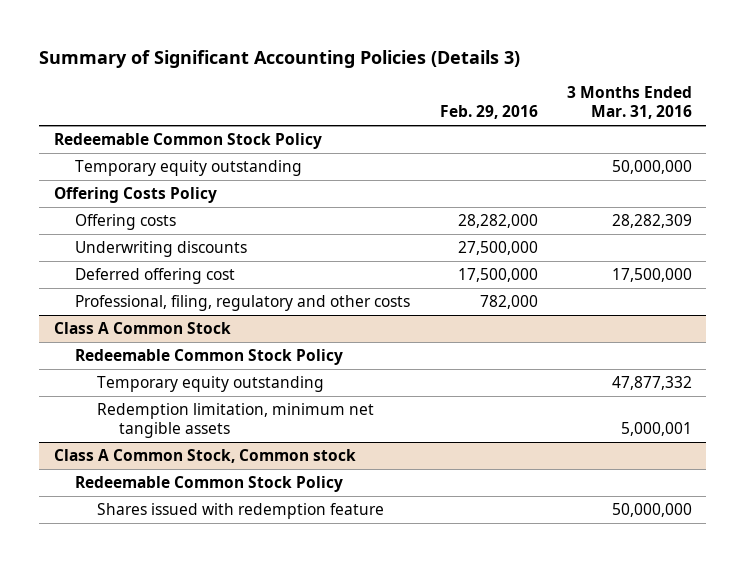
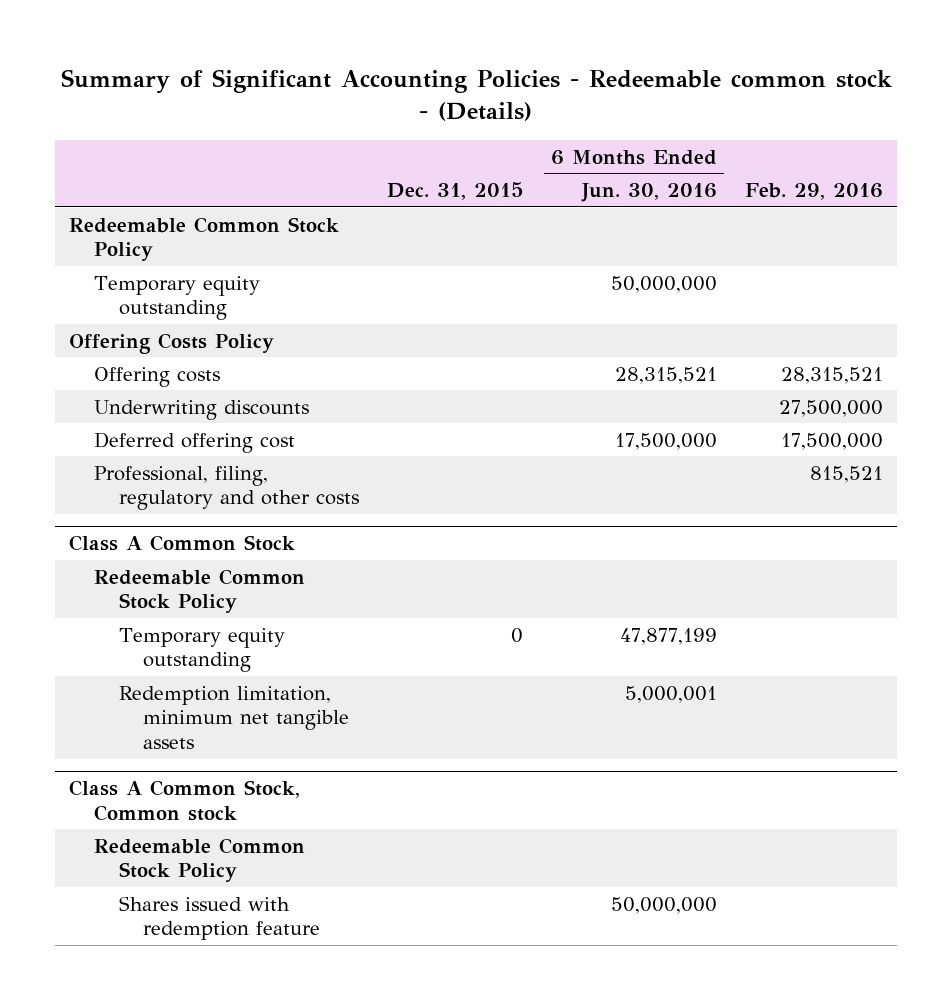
- Summary of Significant Accounting Policies (Details 3)
+ Summary of Significant Accounting Policies - Redeemable common stock - (Details)
- | Feb. 29, 2016 | 3 Months Ended Mar. 31, 2016
+ | Dec. 31, 2015 | 6 Months Ended Jun. 30, 2016 | Feb. 29, 2016
- Offering costs | 28,282,000 | 28,282,309
+ Offering costs | | 28,315,521 | 28,315,521
- Professional, filing, regulatory and other costs | 782,000 |
+ Professional, filing, regulatory and other costs | | | 815,521

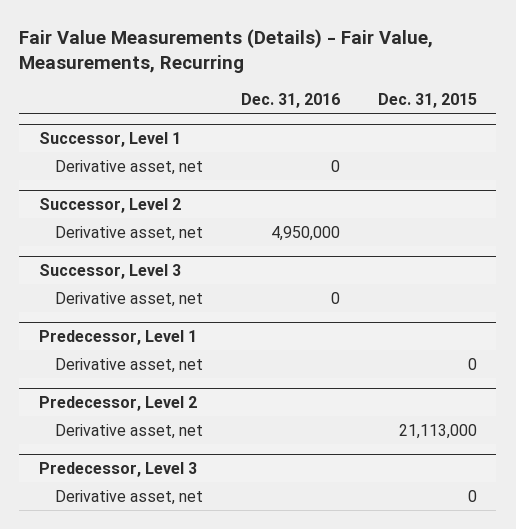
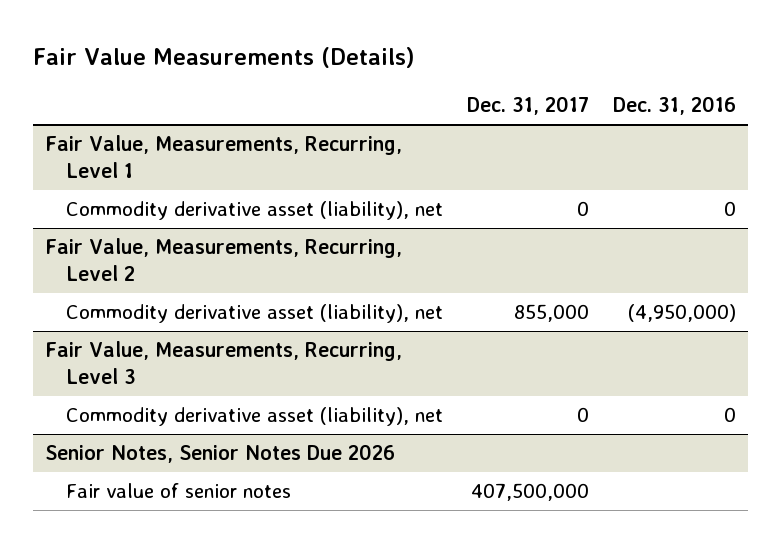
- Fair Value Measurements (Details) - Fair Value, Measurements, Recurring
+ Fair Value Measurements (Details)
- | Dec. 31, 2016 | Dec. 31, 2015
+ | Dec. 31, 2017 | Dec. 31, 2016
- Successor, Level 1
- Derivative asset, net | 0 |
- Successor, Level 2
- Derivative asset, net | 4,950,000 |
- Successor, Level 3
- Derivative asset, net | 0 |
- Predecessor, Level 1
- Derivative asset, net | | 0
- Predecessor, Level 2
- Derivative asset, net | | 21,113,000
- Predecessor, Level 3
- Derivative asset, net | | 0
+ Fair Value, Measurements, Recurring, Level 1
+ Commodity derivative asset (liability), net | 0 | 0
+ Fair Value, Measurements, Recurring, Level 2
+ Commodity derivative asset (liability), net | 855,000 | (4,950,000)
+ Fair Value, Measurements, Recurring, Level 3
+ Commodity derivative asset (liability), net | 0 | 0
+ Senior Notes, Senior Notes Due 2026
+ Fair value of senior notes | 407,500,000 |

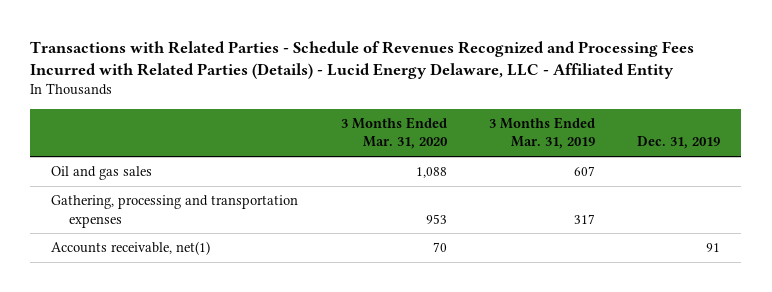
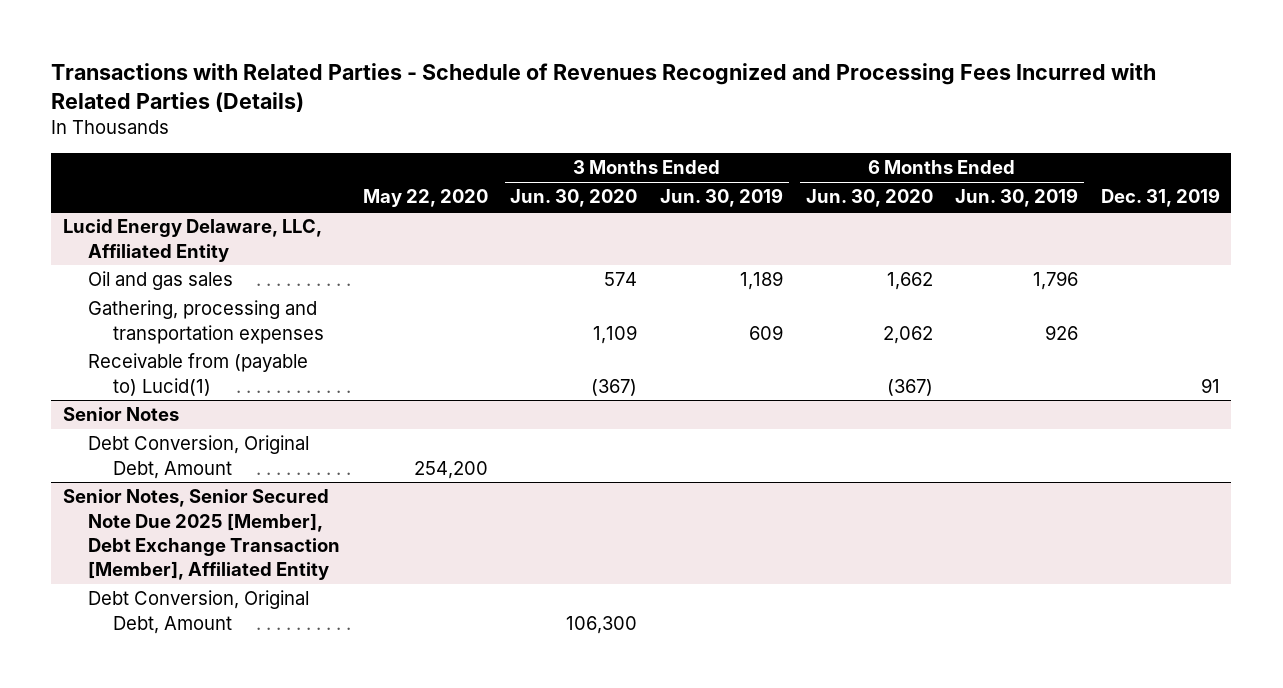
- Transactions with Related Parties - Schedule of Revenues Recognized and Processing Fees Incurred with Related Parties (Details) - Lucid Energy Delaware, LLC - Affiliated Entity
+ Transactions with Related Parties - Schedule of Revenues Recognized and Processing Fees Incurred with Related Parties (Details)
- | 3 Months Ended Mar. 31, 2020 | 3 Months Ended Mar. 31, 2019 | Dec. 31, 2019
+ | May 22, 2020 | 3 Months Ended Jun. 30, 2020 | 3 Months Ended Jun. 30, 2019 | 6 Months Ended Jun. 30, 2020 | 6 Months Ended Jun. 30, 2019 | Dec. 31, 2019
- Oil and gas sales | 1,088 | 607 |
- Gathering, processing and transportation expenses | 953 | 317 |
- Accounts receivable, net(1) | 70 | | 91
+ Lucid Energy Delaware, LLC, Affiliated Entity
+ Oil and gas sales | | 574 | 1,189 | 1,662 | 1,796 |
+ Gathering, processing and transportation expenses | | 1,109 | 609 | 2,062 | 926 |
+ Receivable from (payable to) Lucid(1) | | (367) | | (367) | | 91
+ Senior Notes
+ Debt Conversion, Original Debt, Amount | 254,200 | | | | |
+ Senior Notes, Senior Secured Note Due 2025 [Member], Debt Exchange Transaction [Member], Affiliated Entity
+ Debt Conversion, Original Debt, Amount | | 106,300 | | | |

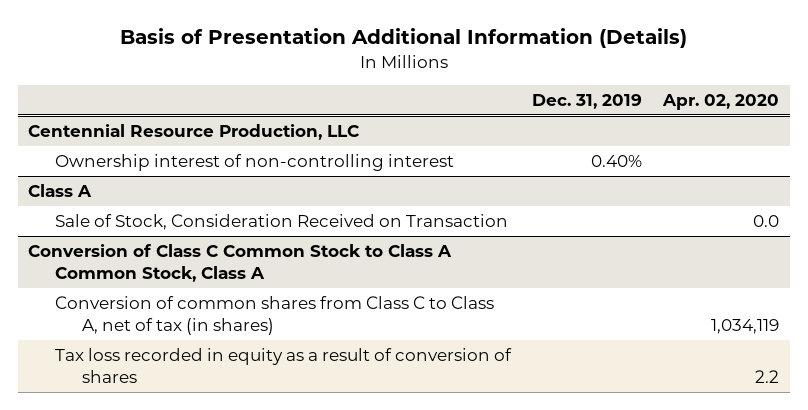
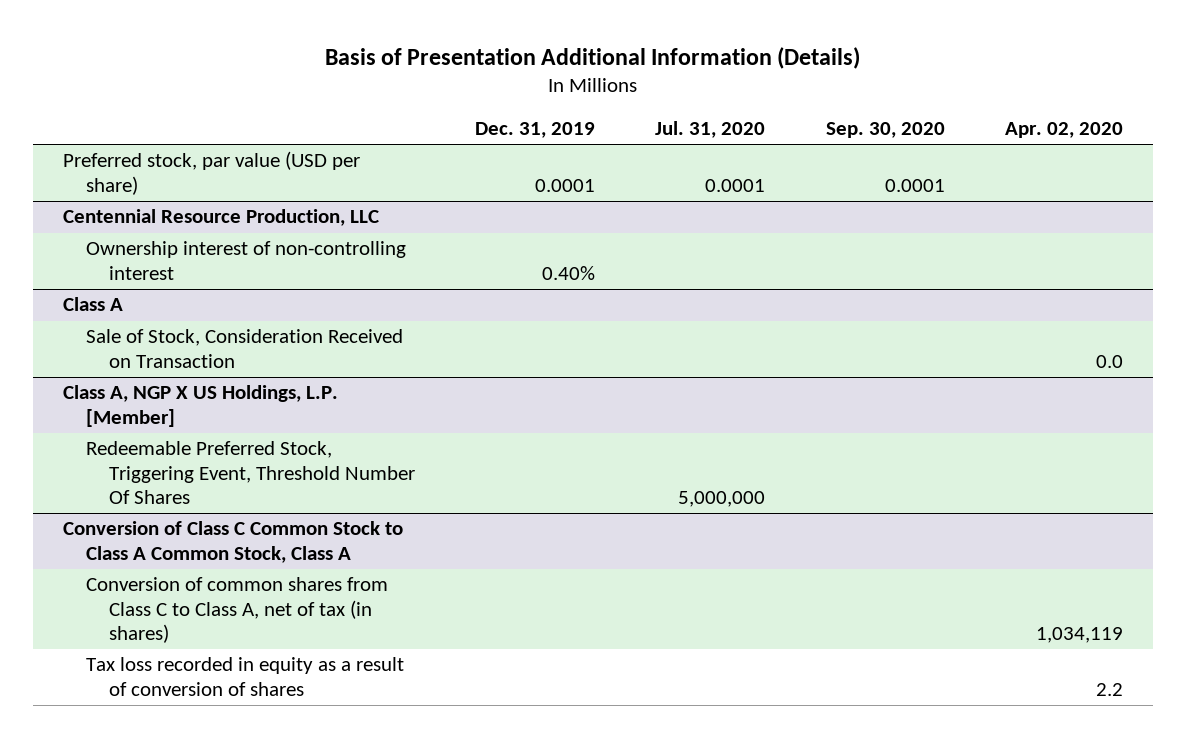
- | Dec. 31, 2019 | Apr. 02, 2020
+ | Dec. 31, 2019 | Jul. 31, 2020 | Sep. 30, 2020 | Apr. 02, 2020
+ Preferred stock, par value (USD per share) | 0.0001 | 0.0001 | 0.0001 |
+ Class A, NGP X US Holdings, L.P. [Member]
+ Redeemable Preferred Stock, Triggering Event, Threshold Number Of Shares | | 5,000,000 | |

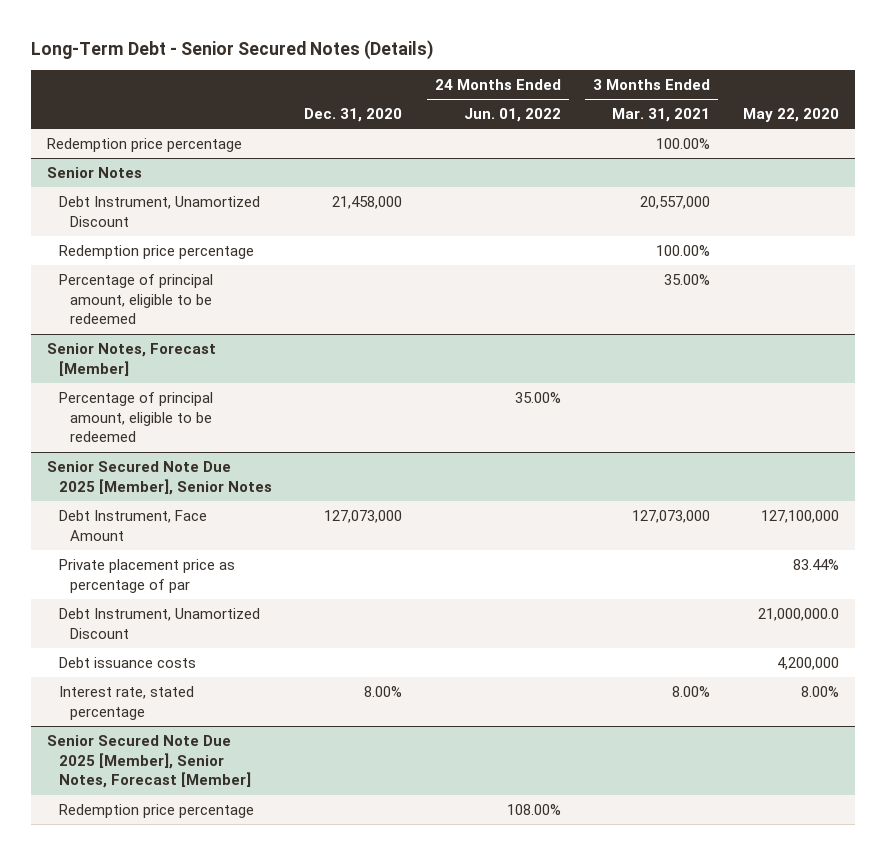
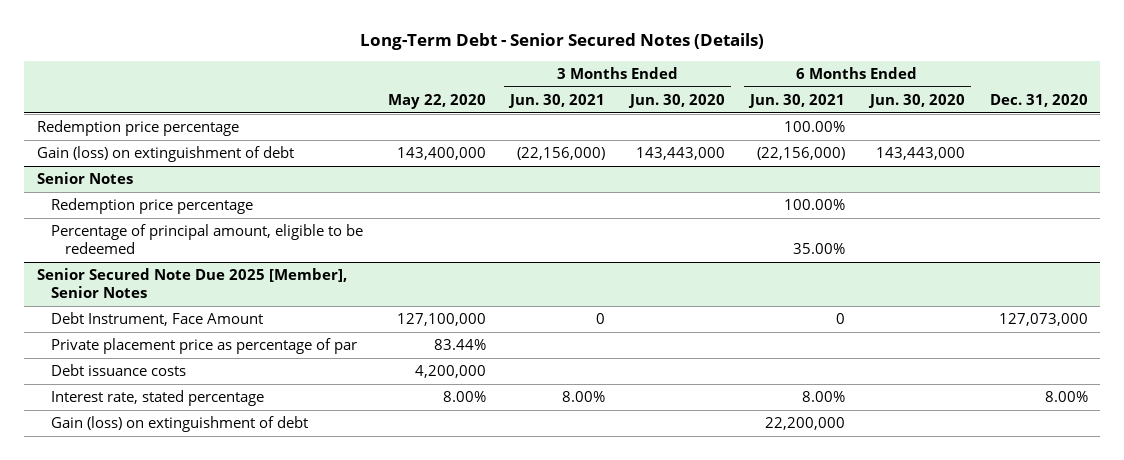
- | Dec. 31, 2020 | 24 Months Ended Jun. 01, 2022 | 3 Months Ended Mar. 31, 2021 | May 22, 2020
+ | May 22, 2020 | 3 Months Ended Jun. 30, 2021 | 3 Months Ended Jun. 30, 2020 | 6 Months Ended Jun. 30, 2021 | 6 Months Ended Jun. 30, 2020 | Dec. 31, 2020
+ Gain (loss) on extinguishment of debt | 143,400,000 | (22,156,000) | 143,443,000 | (22,156,000) | 143,443,000 |
@ Senior Notes
- Debt Instrument, Unamortized Discount | 21,458,000 | | 20,557,000 |
- Senior Notes, Forecast [Member]
- Percentage of principal amount, eligible to be redeemed | | 35.00% | |
@ Senior Secured Note Due 2025 [Member], Senior Notes
- Debt Instrument, Unamortized Discount | | | | 21,000,000.0
- Senior Secured Note Due 2025 [Member], Senior Notes, Forecast [Member]
- Redemption price percentage | | 108.00% | |
@ Senior Secured Note Due 2025 [Member], Senior Notes
+ Gain (loss) on extinguishment of debt | | | | 22,200,000 | |

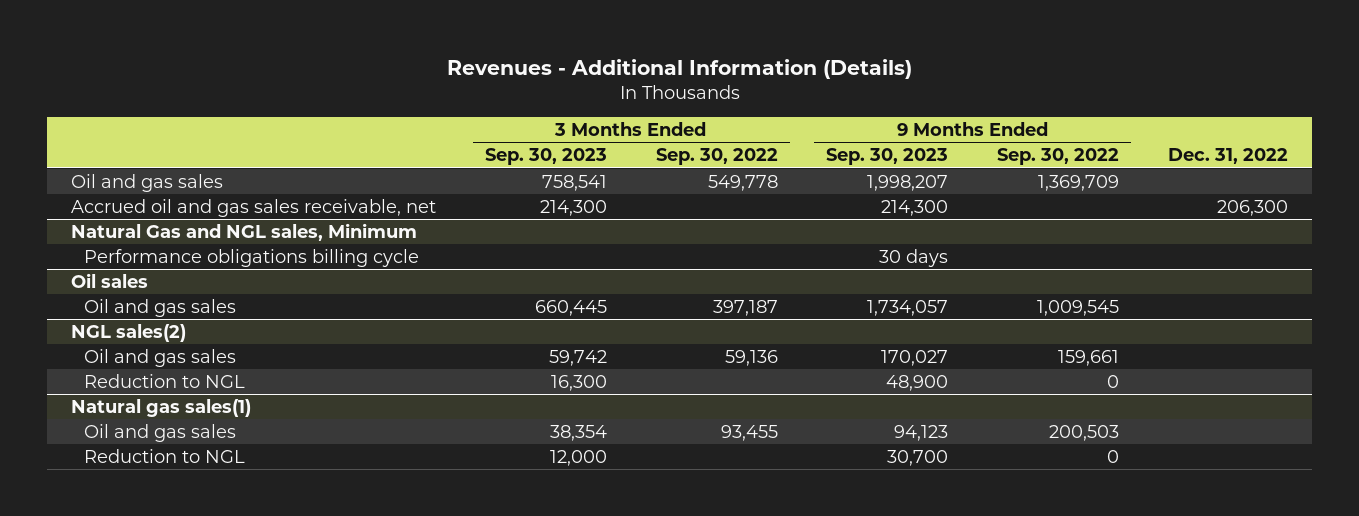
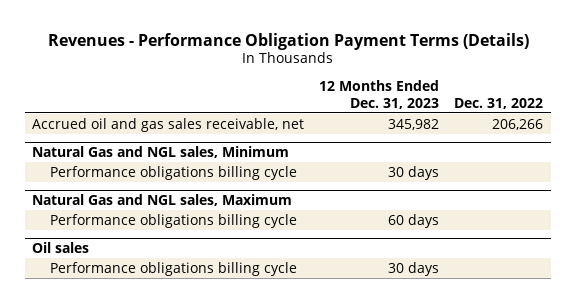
- Revenues - Additional Information (Details)
+ Revenues - Performance Obligation Payment Terms (Details)
- | 3 Months Ended Sep. 30, 2023 | 3 Months Ended Sep. 30, 2022 | 9 Months Ended Sep. 30, 2023 | 9 Months Ended Sep. 30, 2022 | Dec. 31, 2022
+ | 12 Months Ended Dec. 31, 2023 | Dec. 31, 2022
- Oil and gas sales | 758,541 | 549,778 | 1,998,207 | 1,369,709 |
- Accrued oil and gas sales receivable, net | 214,300 | | 214,300 | | 206,300
+ Accrued oil and gas sales receivable, net | 345,982 | 206,266
+ Natural Gas and NGL sales, Maximum
+ Performance obligations billing cycle | 60 days |
@ Oil sales
- Oil and gas sales | 660,445 | 397,187 | 1,734,057 | 1,009,545 |
- NGL sales(2)
- Oil and gas sales | 59,742 | 59,136 | 170,027 | 159,661 |
- Reduction to NGL | 16,300 | | 48,900 | 0 |
- Natural gas sales(1)
- Oil and gas sales | 38,354 | 93,455 | 94,123 | 200,503 |
- Reduction to NGL | 12,000 | | 30,700 | 0 |
@ Oil sales
+ Performance obligations billing cycle | 30 days |

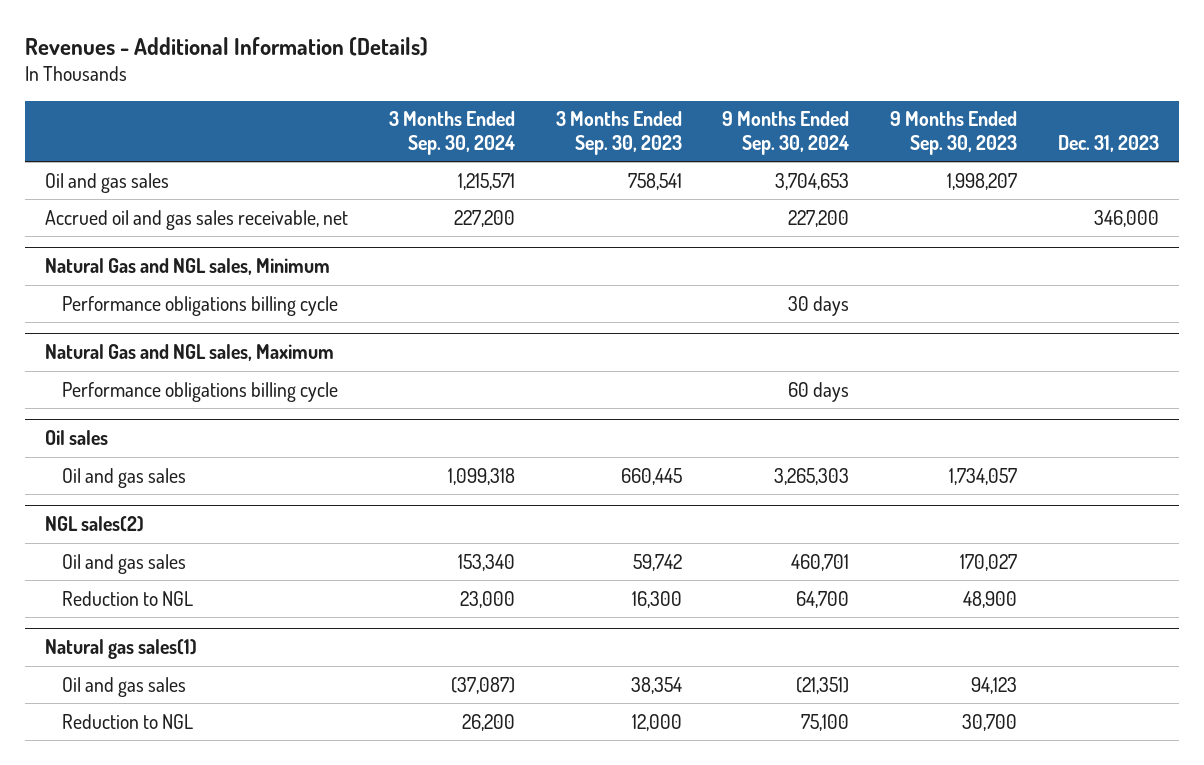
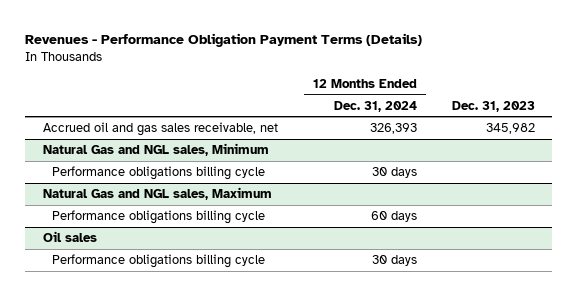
- Revenues - Additional Information (Details)
+ Revenues - Performance Obligation Payment Terms (Details)
- | 3 Months Ended Sep. 30, 2024 | 3 Months Ended Sep. 30, 2023 | 9 Months Ended Sep. 30, 2024 | 9 Months Ended Sep. 30, 2023 | Dec. 31, 2023
+ | 12 Months Ended Dec. 31, 2024 | Dec. 31, 2023
- Oil and gas sales | 1,215,571 | 758,541 | 3,704,653 | 1,998,207 |
- Accrued oil and gas sales receivable, net | 227,200 | | 227,200 | | 346,000
+ Accrued oil and gas sales receivable, net | 326,393 | 345,982
@ Oil sales
- Oil and gas sales | 1,099,318 | 660,445 | 3,265,303 | 1,734,057 |
- NGL sales(2)
- Oil and gas sales | 153,340 | 59,742 | 460,701 | 170,027 |
- Reduction to NGL | 23,000 | 16,300 | 64,700 | 48,900 |
- Natural gas sales(1)
- Oil and gas sales | (37,087) | 38,354 | (21,351) | 94,123 |
- Reduction to NGL | 26,200 | 12,000 | 75,100 | 30,700 |
@ Oil sales
+ Performance obligations billing cycle | 30 days |

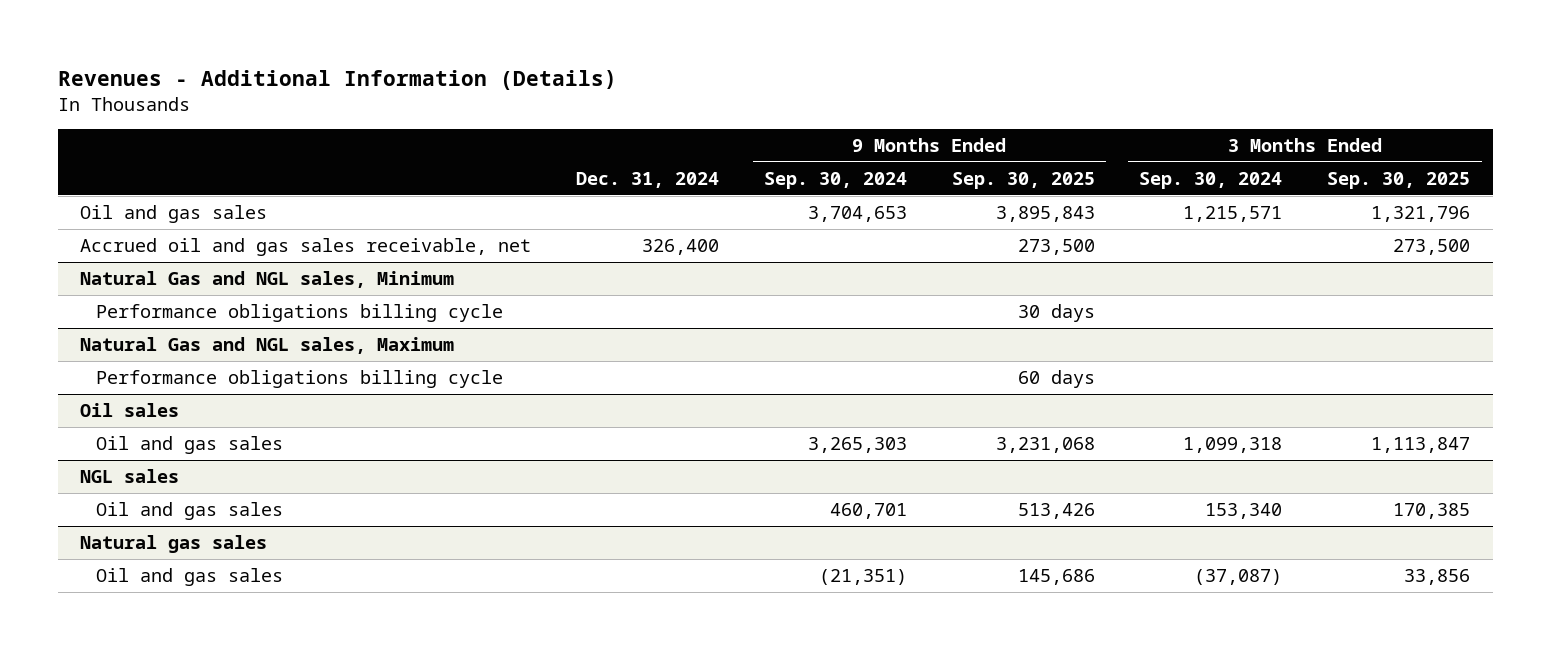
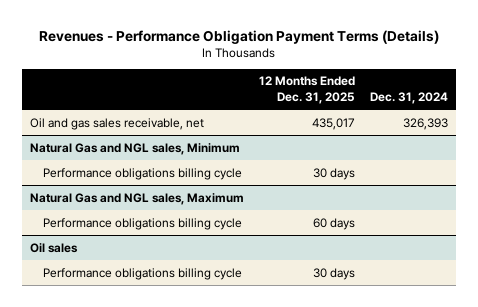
- Revenues - Additional Information (Details)
+ Revenues - Performance Obligation Payment Terms (Details)
- | Dec. 31, 2024 | 9 Months Ended Sep. 30, 2024 | 9 Months Ended Sep. 30, 2025 | 3 Months Ended Sep. 30, 2024 | 3 Months Ended Sep. 30, 2025
+ | 12 Months Ended Dec. 31, 2025 | Dec. 31, 2024
- Oil and gas sales | | 3,704,653 | 3,895,843 | 1,215,571 | 1,321,796
- Accrued oil and gas sales receivable, net | 326,400 | | 273,500 | | 273,500
+ Oil and gas sales receivable, net | 435,017 | 326,393
@ Oil sales
- Oil and gas sales | | 3,265,303 | 3,231,068 | 1,099,318 | 1,113,847
- NGL sales
- Oil and gas sales | | 460,701 | 513,426 | 153,340 | 170,385
- Natural gas sales
- Oil and gas sales | | (21,351) | 145,686 | (37,087) | 33,856
@ Oil sales
+ Performance obligations billing cycle | 30 days |

